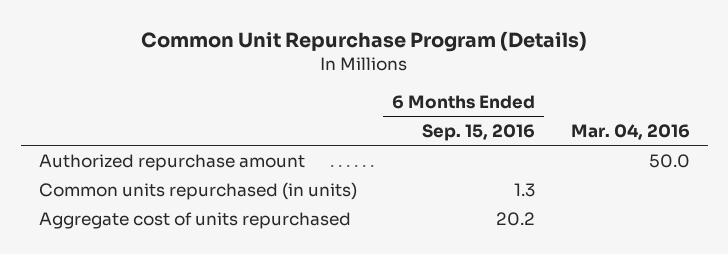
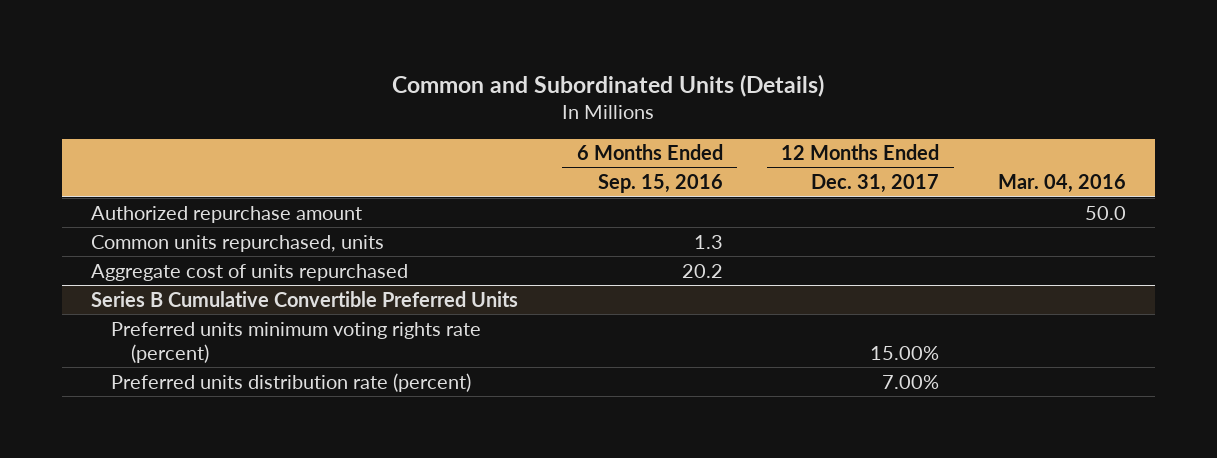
- Common Unit Repurchase Program (Details)
+ Common and Subordinated Units (Details)
- | 6 Months Ended Sep. 15, 2016 | Mar. 04, 2016
+ | 6 Months Ended Sep. 15, 2016 | 12 Months Ended Dec. 31, 2017 | Mar. 04, 2016
- Common units repurchased (in units) | 1.3 |
+ Common units repurchased, units | 1.3 | |
+ Series B Cumulative Convertible Preferred Units
+ Preferred units minimum voting rights rate (percent) | | 15.00% |
+ Preferred units distribution rate (percent) | | 7.00% |

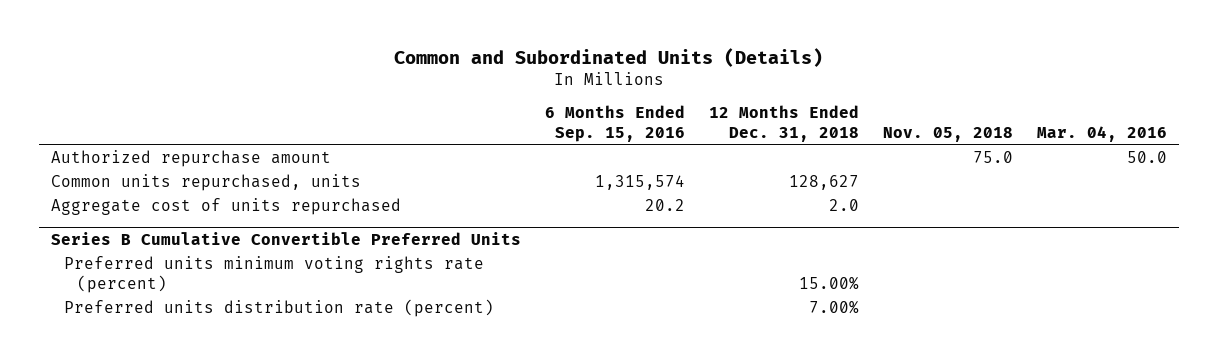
- | 6 Months Ended Sep. 15, 2016 | 12 Months Ended Dec. 31, 2017 | Mar. 04, 2016
+ | 6 Months Ended Sep. 15, 2016 | 12 Months Ended Dec. 31, 2018 | Nov. 05, 2018 | Mar. 04, 2016
- Common units repurchased, units | 1.3 | |
+ Common units repurchased, units | 1,315,574 | 128,627 | |

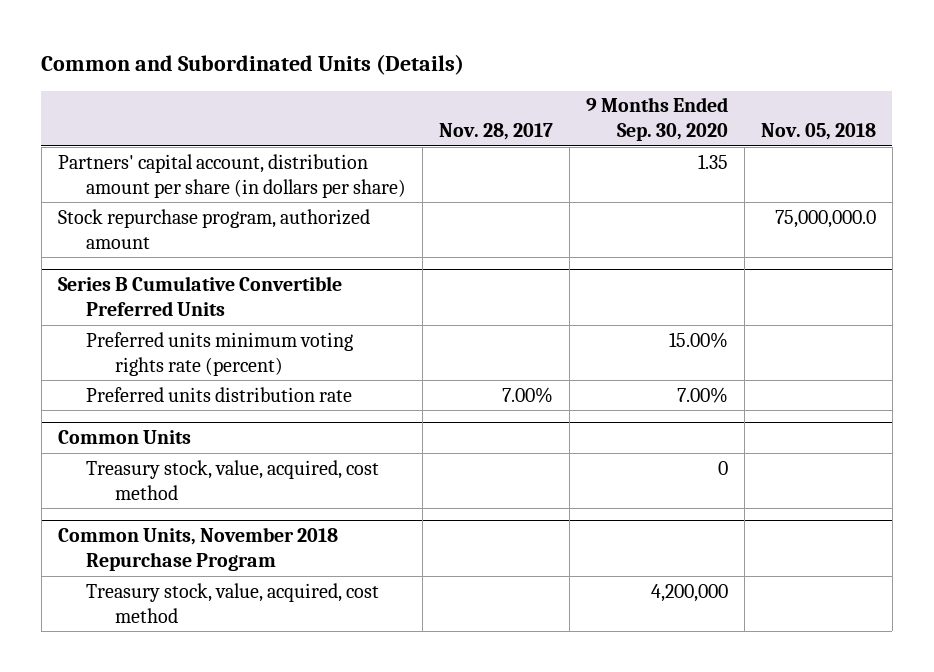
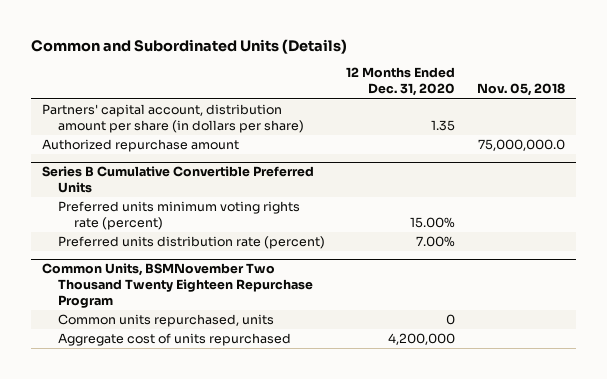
- | Nov. 28, 2017 | 9 Months Ended Sep. 30, 2020 | Nov. 05, 2018
+ | 12 Months Ended Dec. 31, 2020 | Nov. 05, 2018
- Stock repurchase program, authorized amount | | | 75,000,000.0
+ Authorized repurchase amount | | 75,000,000.0
@ Series B Cumulative Convertible Preferred Units
- Preferred units distribution rate | 7.00% | 7.00% |
- Common Units
- Treasury stock, value, acquired, cost method | | 0 |
- Common Units, November 2018 Repurchase Program
- Treasury stock, value, acquired, cost method | | 4,200,000 |
@ Series B Cumulative Convertible Preferred Units
+ Preferred units distribution rate (percent) | 7.00% |
+ Common Units, BSMNovember Two Thousand Twenty Eighteen Repurchase Program
+ Common units repurchased, units | 0 |
+ Aggregate cost of units repurchased | 4,200,000 |

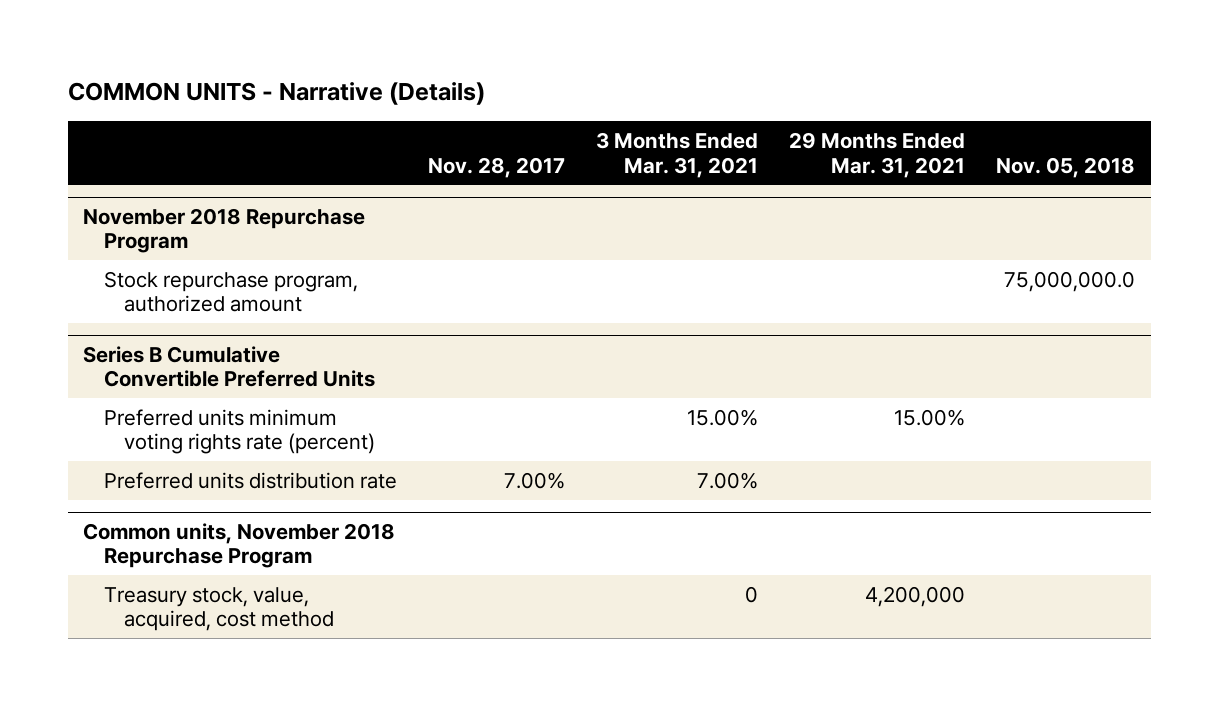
- Common and Subordinated Units (Details)
+ COMMON UNITS - Narrative (Details)
- | 12 Months Ended Dec. 31, 2020 | Nov. 05, 2018
+ | Nov. 28, 2017 | 3 Months Ended Mar. 31, 2021 | 29 Months Ended Mar. 31, 2021 | Nov. 05, 2018
- Partners' capital account, distribution amount per share (in dollars per share) | 1.35 |
- Authorized repurchase amount | | 75,000,000.0
+ November 2018 Repurchase Program
+ Stock repurchase program, authorized amount | | | | 75,000,000.0
@ Series B Cumulative Convertible Preferred Units
- Preferred units distribution rate (percent) | 7.00% |
- Common Units, BSMNovember Two Thousand Twenty Eighteen Repurchase Program
- Common units repurchased, units | 0 |
- Aggregate cost of units repurchased | 4,200,000 |
@ Series B Cumulative Convertible Preferred Units
+ Preferred units distribution rate | 7.00% | 7.00% | |
+ Common units, November 2018 Repurchase Program
+ Treasury stock, value, acquired, cost method | | 0 | 4,200,000 |

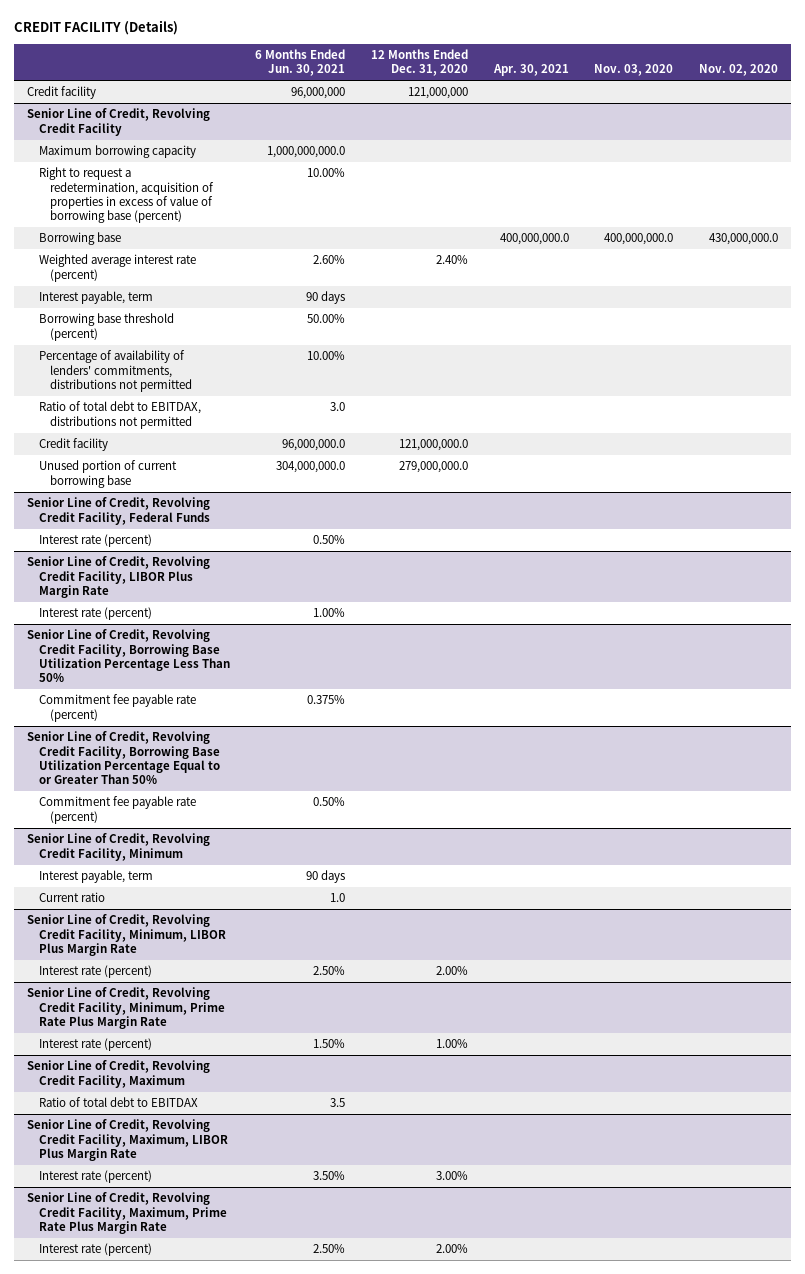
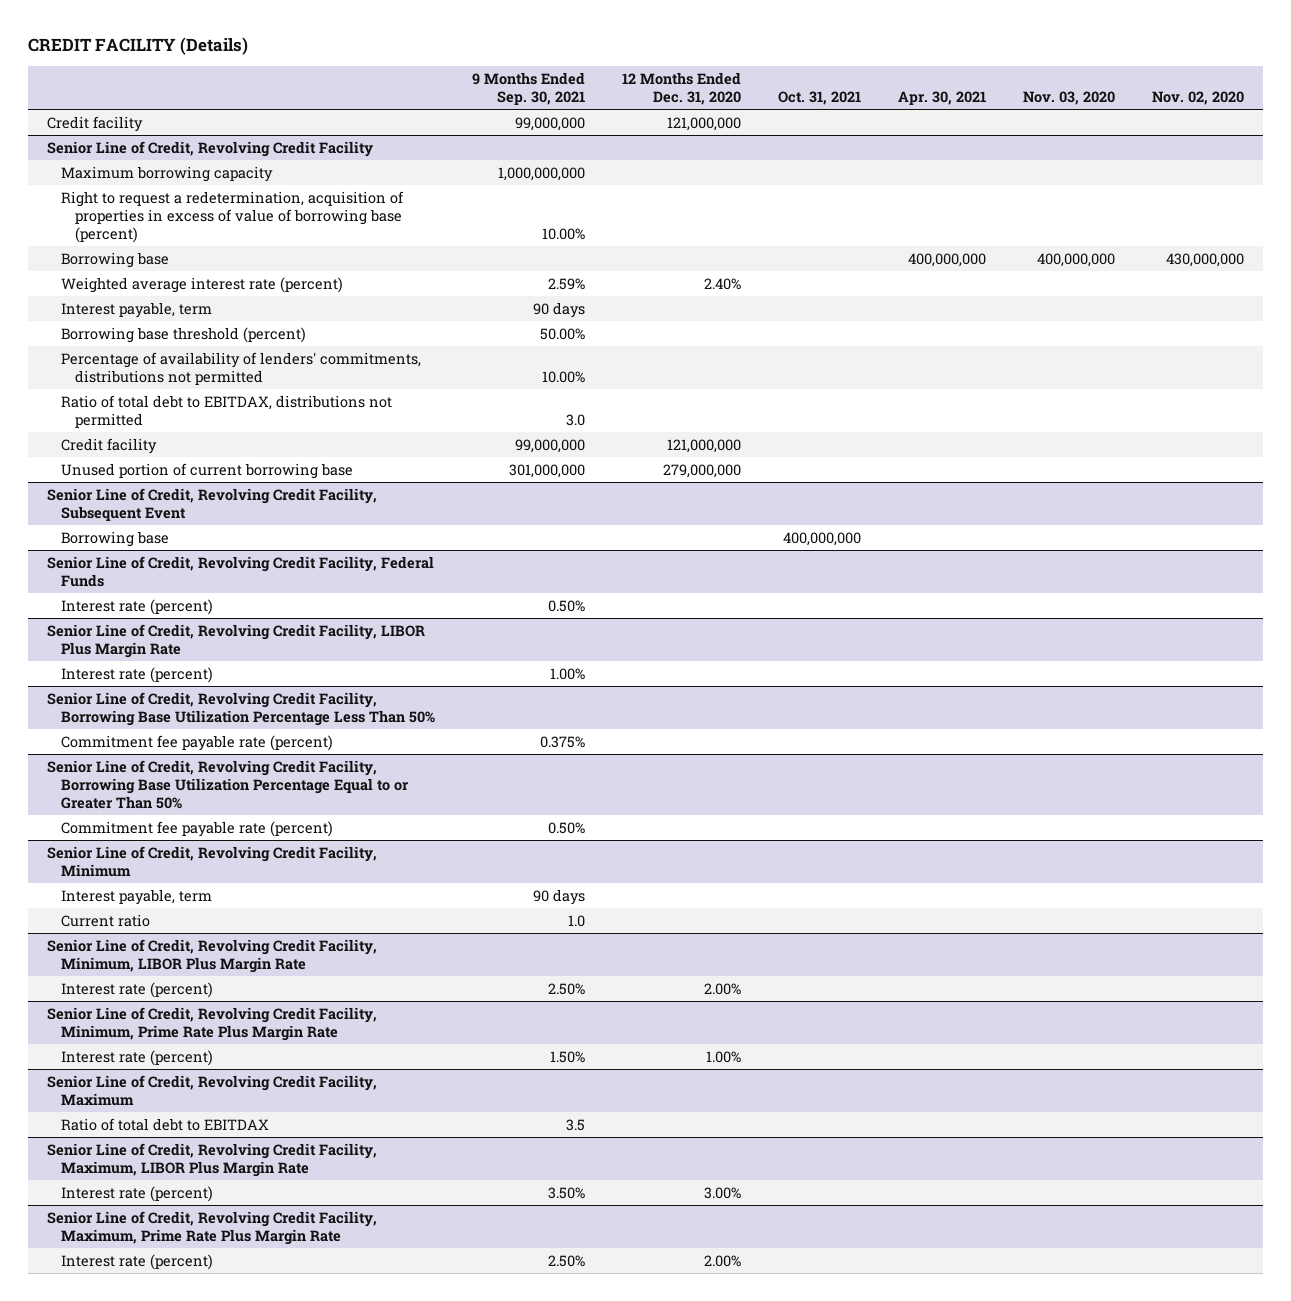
- | 6 Months Ended Jun. 30, 2021 | 12 Months Ended Dec. 31, 2020 | Apr. 30, 2021 | Nov. 03, 2020 | Nov. 02, 2020
+ | 9 Months Ended Sep. 30, 2021 | 12 Months Ended Dec. 31, 2020 | Oct. 31, 2021 | Apr. 30, 2021 | Nov. 03, 2020 | Nov. 02, 2020
@ Senior Line of Credit, Revolving Credit Facility
- Borrowing base | | | 400,000,000.0 | 400,000,000.0 | 430,000,000.0
+ Borrowing base | | | | 400,000,000 | 400,000,000 | 430,000,000
- Credit facility | 96,000,000.0 | 121,000,000.0 | | |
- Unused portion of current borrowing base | 304,000,000.0 | 279,000,000.0 | | |
+ Credit facility | 99,000,000 | 121,000,000 | | | |
+ Unused portion of current borrowing base | 301,000,000 | 279,000,000 | | | |
+ Senior Line of Credit, Revolving Credit Facility, Subsequent Event
+ Borrowing base | | | 400,000,000 | | |

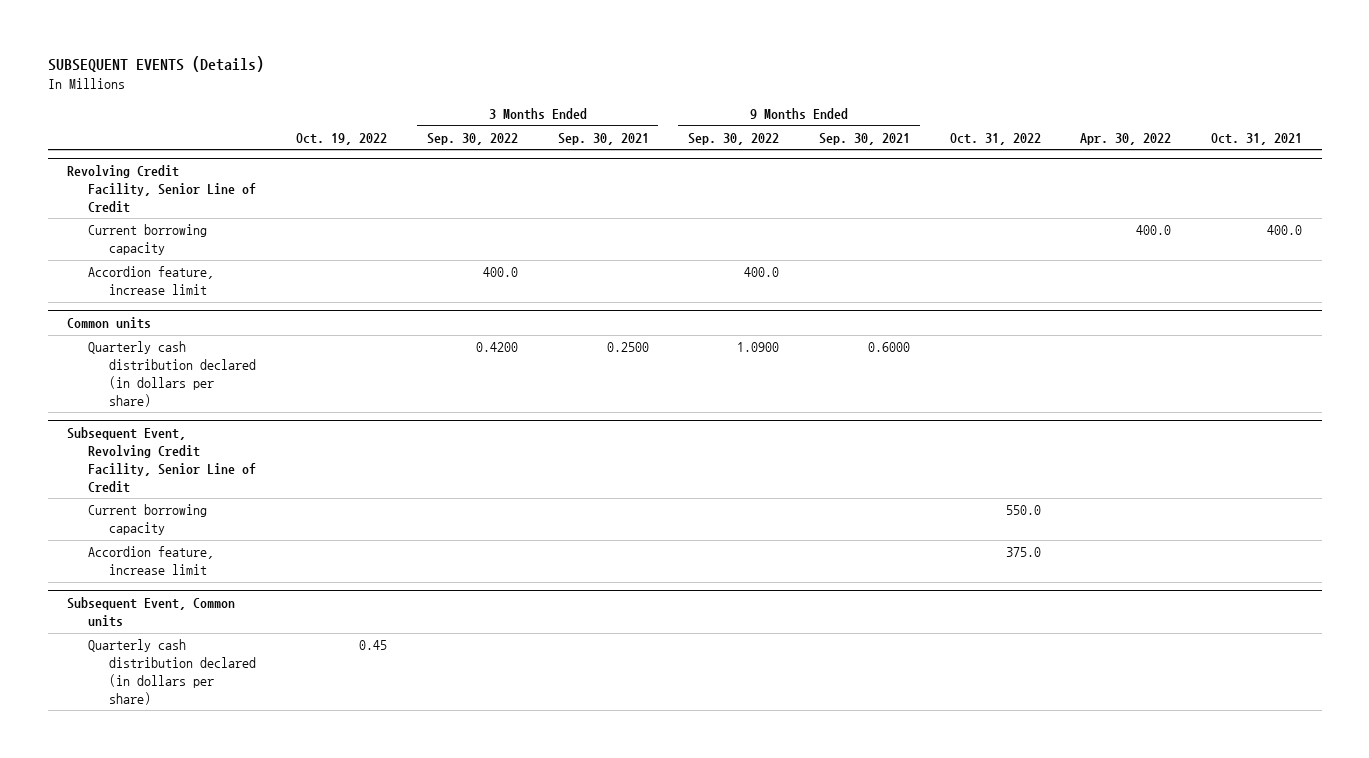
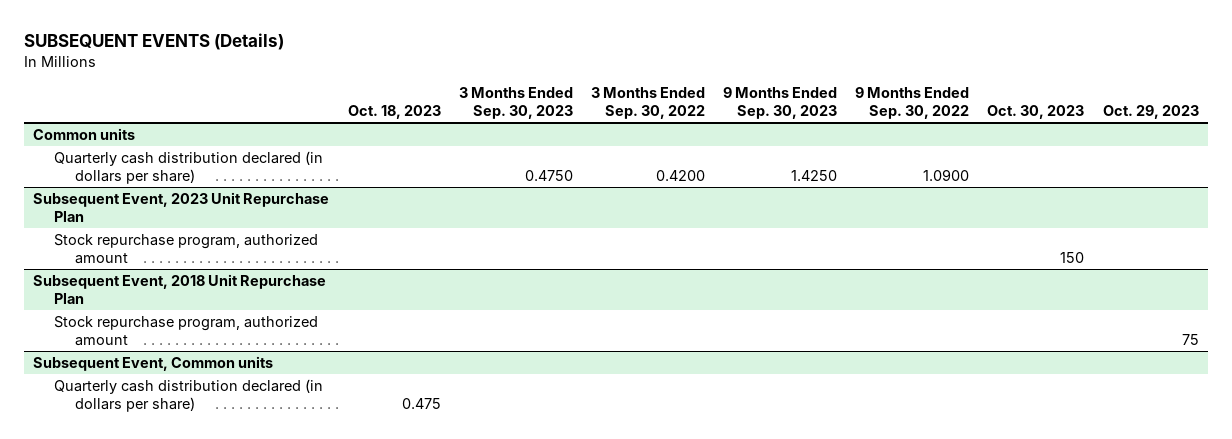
- | Oct. 19, 2022 | 3 Months Ended Sep. 30, 2022 | 3 Months Ended Sep. 30, 2021 | 9 Months Ended Sep. 30, 2022 | 9 Months Ended Sep. 30, 2021 | Oct. 31, 2022 | Apr. 30, 2022 | Oct. 31, 2021
+ | Oct. 18, 2023 | 3 Months Ended Sep. 30, 2023 | 3 Months Ended Sep. 30, 2022 | 9 Months Ended Sep. 30, 2023 | 9 Months Ended Sep. 30, 2022 | Oct. 30, 2023 | Oct. 29, 2023
- Revolving Credit Facility, Senior Line of Credit
- Current borrowing capacity | | | | | | | 400.0 | 400.0
- Accordion feature, increase limit | | 400.0 | | 400.0 | | | |
- Subsequent Event, Revolving Credit Facility, Senior Line of Credit
- Current borrowing capacity | | | | | | 550.0 | |
- Accordion feature, increase limit | | | | | | 375.0 | |
+ Subsequent Event, 2023 Unit Repurchase Plan
+ Stock repurchase program, authorized amount | | | | | | 150 |
+ Subsequent Event, 2018 Unit Repurchase Plan
+ Stock repurchase program, authorized amount | | | | | | | 75

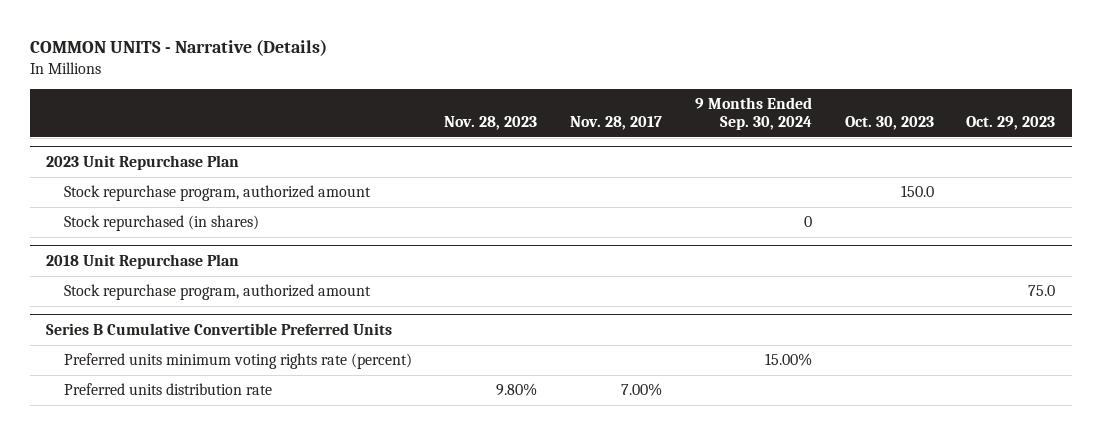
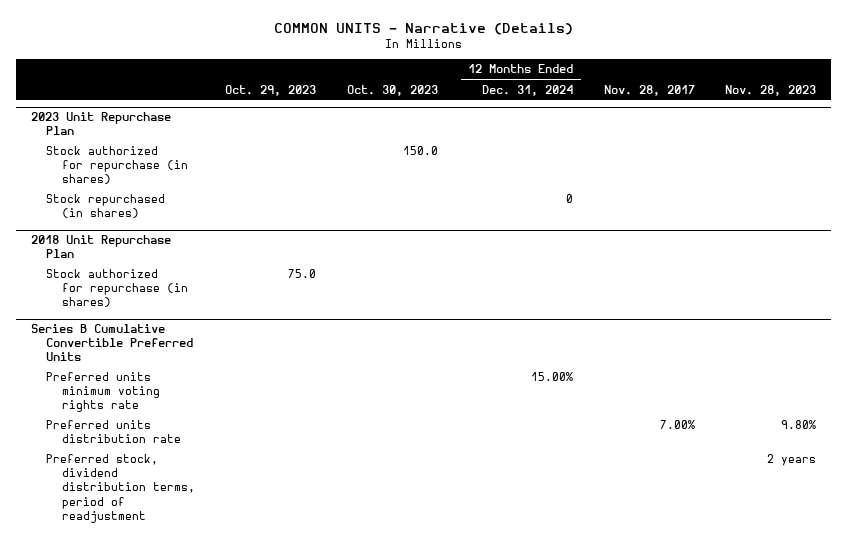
- | Nov. 28, 2023 | Nov. 28, 2017 | 9 Months Ended Sep. 30, 2024 | Oct. 30, 2023 | Oct. 29, 2023
+ | Oct. 29, 2023 | Oct. 30, 2023 | 12 Months Ended Dec. 31, 2024 | Nov. 28, 2017 | Nov. 28, 2023
@ 2023 Unit Repurchase Plan
- Stock repurchase program, authorized amount | | | | 150.0 |
+ Stock authorized for repurchase (in shares) | | 150.0 | | |
@ 2018 Unit Repurchase Plan
- Stock repurchase program, authorized amount | | | | | 75.0
+ Stock authorized for repurchase (in shares) | 75.0 | | | |
@ Series B Cumulative Convertible Preferred Units
- Preferred units minimum voting rights rate (percent) | | | 15.00% | |
+ Preferred units minimum voting rights rate | | | 15.00% | |
+ Preferred stock, dividend distribution terms, period of readjustment | | | | | 2 years

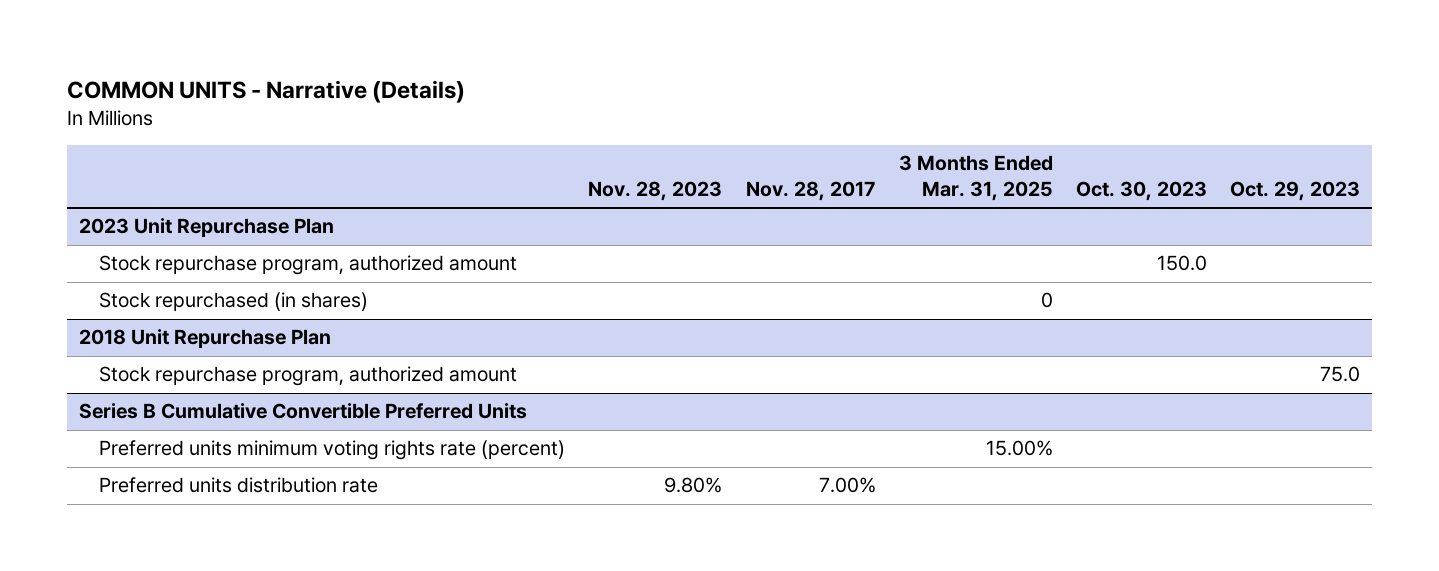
- | Oct. 29, 2023 | Oct. 30, 2023 | 12 Months Ended Dec. 31, 2024 | Nov. 28, 2017 | Nov. 28, 2023
+ | Nov. 28, 2023 | Nov. 28, 2017 | 3 Months Ended Mar. 31, 2025 | Oct. 30, 2023 | Oct. 29, 2023
@ 2023 Unit Repurchase Plan
- Stock authorized for repurchase (in shares) | | 150.0 | | |
+ Stock repurchase program, authorized amount | | | | 150.0 |
@ 2018 Unit Repurchase Plan
- Stock authorized for repurchase (in shares) | 75.0 | | | |
+ Stock repurchase program, authorized amount | | | | | 75.0
@ Series B Cumulative Convertible Preferred Units
- Preferred units minimum voting rights rate | | | 15.00% | |
+ Preferred units minimum voting rights rate (percent) | | | 15.00% | |
- Preferred stock, dividend distribution terms, period of readjustment | | | | | 2 years

